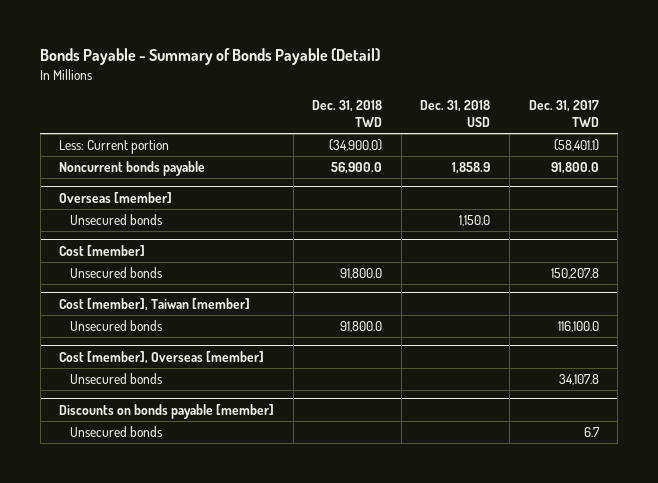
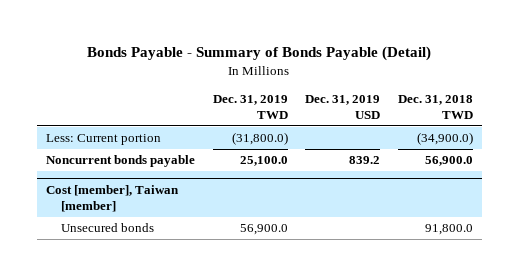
- | Dec. 31, 2018 TWD | Dec. 31, 2018 USD | Dec. 31, 2017 TWD
+ | Dec. 31, 2019 TWD | Dec. 31, 2019 USD | Dec. 31, 2018 TWD
- Overseas [member]
- Unsecured bonds | | 1,150.0 |
- Cost [member]
- Unsecured bonds | 91,800.0 | | 150,207.8
- Cost [member], Overseas [member]
- Unsecured bonds | | | 34,107.8
- Discounts on bonds payable [member]
- Unsecured bonds | | | 6.7

